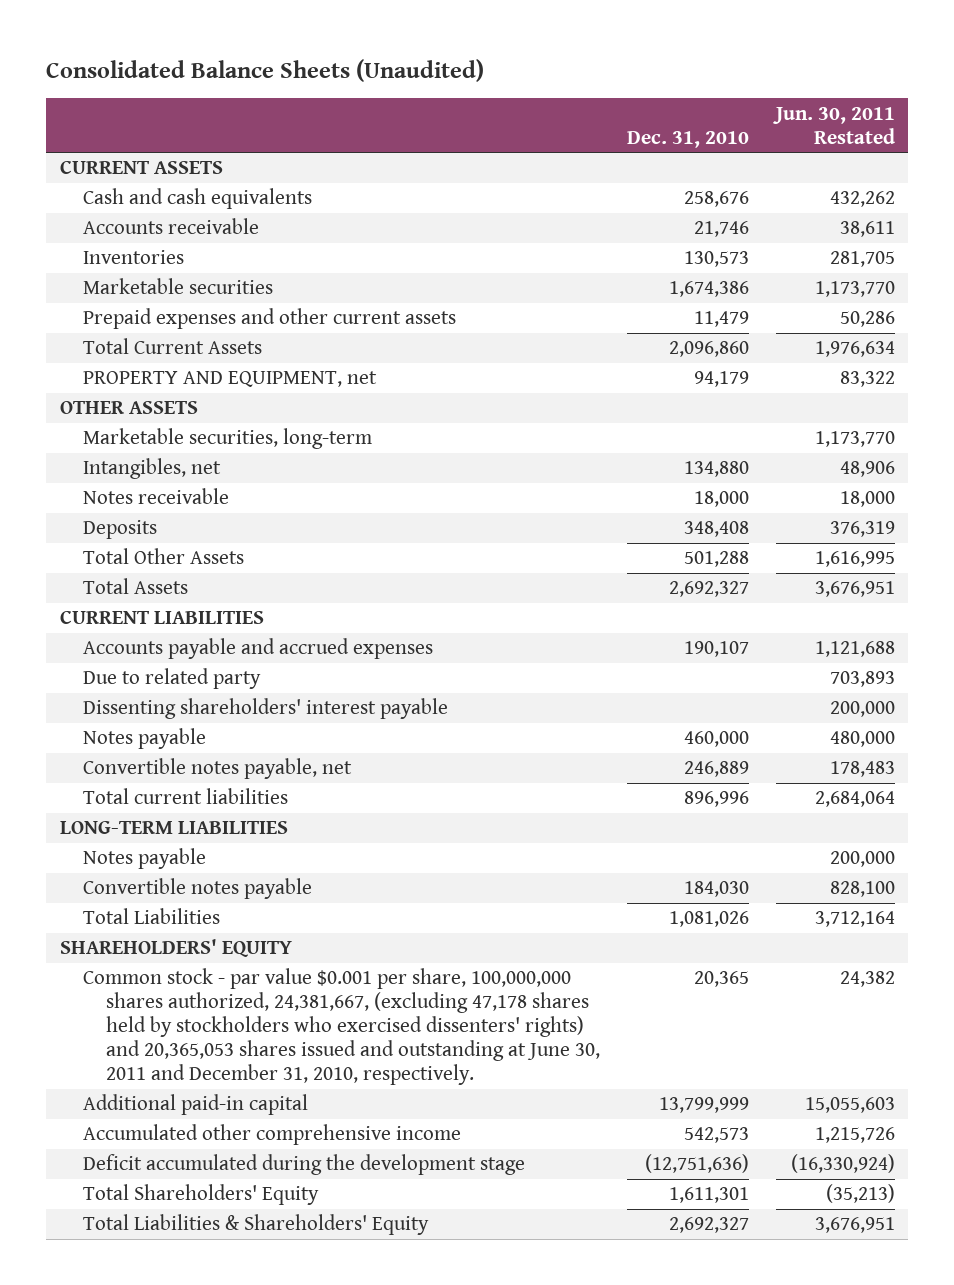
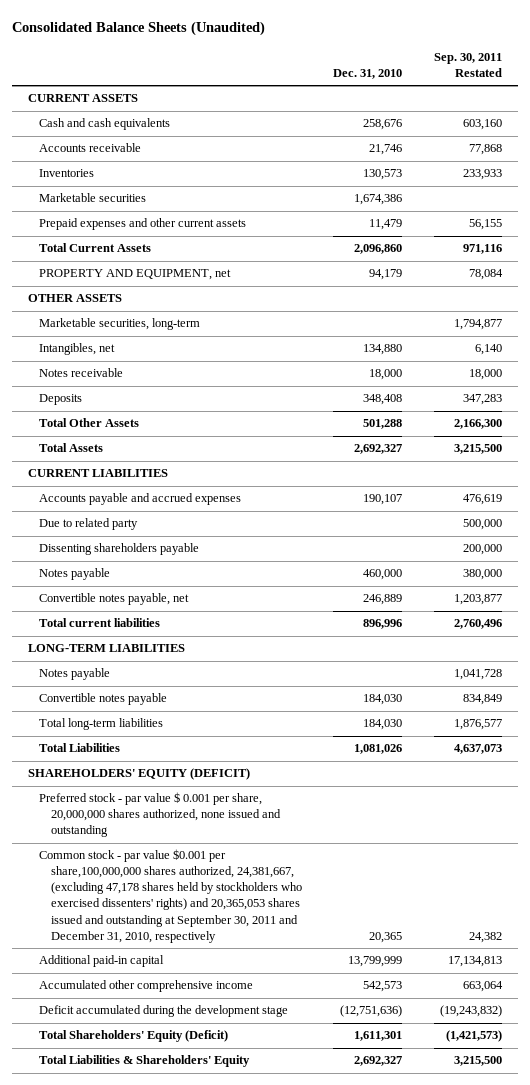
- | Dec. 31, 2010 | Jun. 30, 2011 Restated
+ | Dec. 31, 2010 | Sep. 30, 2011 Restated
- Dissenting shareholders' interest payable | | 200,000
+ Dissenting shareholders payable | | 200,000
+ Total long-term liabilities | 184,030 | 1,876,577
- SHAREHOLDERS' EQUITY
- Common stock - par value $0.001 per share, 100,000,000 shares authorized, 24,381,667, (excluding 47,178 shares held by stockholders who exercised dissenters' rights) and 20,365,053 shares issued and outstanding at June 30, 2011 and December 31, 2010, respectively. | 20,365 | 24,382
+ SHAREHOLDERS' EQUITY (DEFICIT)
+ Preferred stock - par value $ 0.001 per share, 20,000,000 shares authorized, none issued and outstanding
+ Common stock - par value $0.001 per share,100,000,000 shares authorized, 24,381,667, (excluding 47,178 shares held by stockholders who exercised dissenters' rights) and 20,365,053 shares issued and outstanding at September 30, 2011 and December 31, 2010, respectively | 20,365 | 24,382
- Total Shareholders' Equity | 1,611,301 | (35,213)
+ Total Shareholders' Equity (Deficit) | 1,611,301 | (1,421,573)

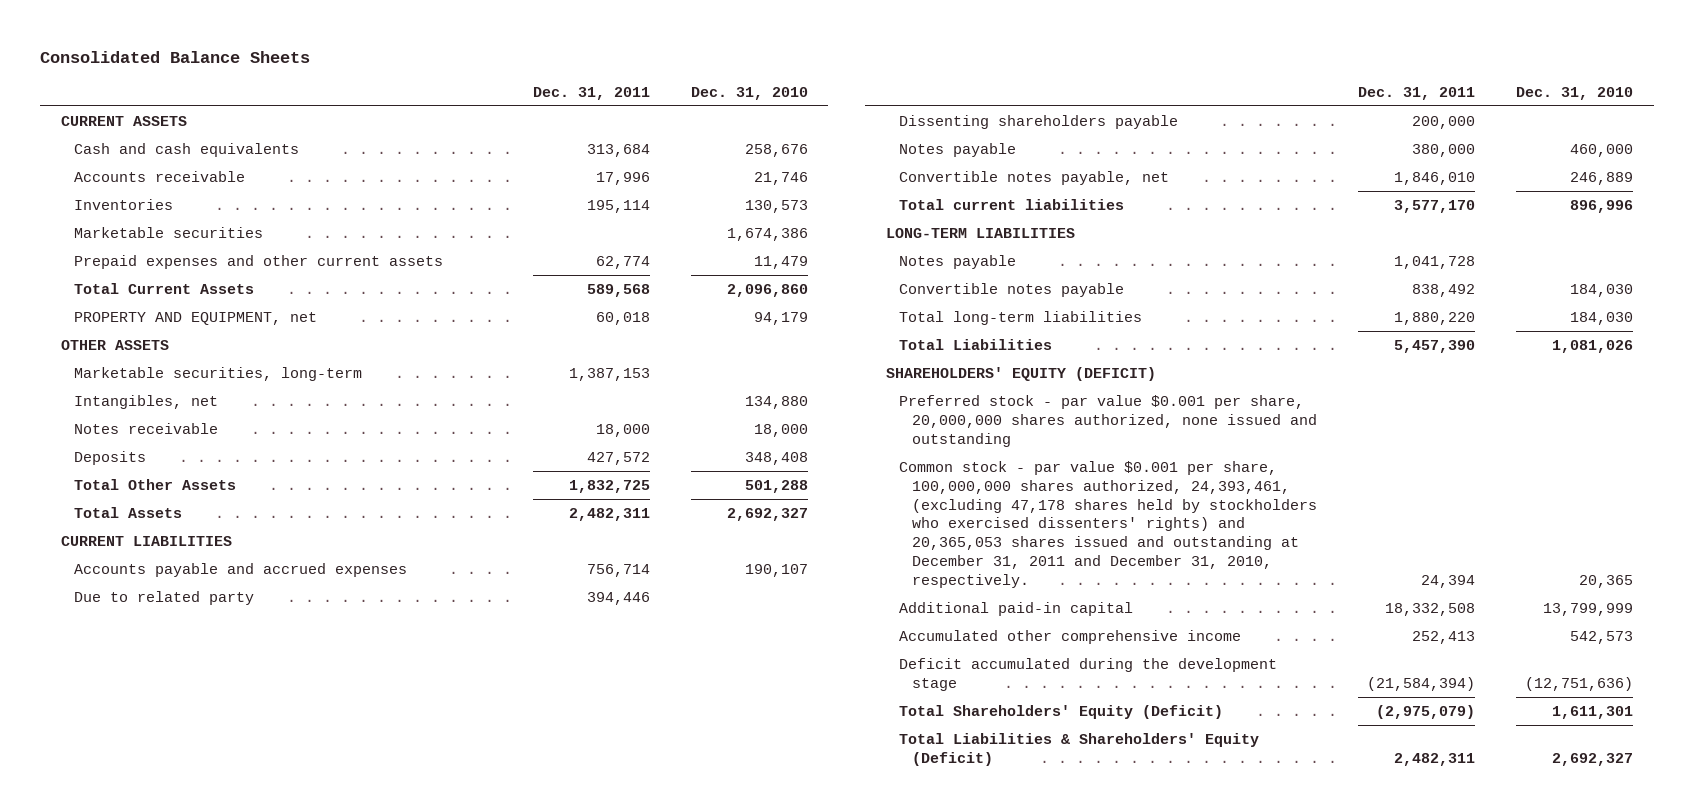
- Consolidated Balance Sheets (Unaudited)
+ Consolidated Balance Sheets
- | Dec. 31, 2010 | Sep. 30, 2011 Restated
+ | Dec. 31, 2011 | Dec. 31, 2010
- Preferred stock - par value $ 0.001 per share, 20,000,000 shares authorized, none issued and outstanding
- Common stock - par value $0.001 per share,100,000,000 shares authorized, 24,381,667, (excluding 47,178 shares held by stockholders who exercised dissenters' rights) and 20,365,053 shares issued and outstanding at September 30, 2011 and December 31, 2010, respectively | 20,365 | 24,382
+ Preferred stock - par value $0.001 per share, 20,000,000 shares authorized, none issued and outstanding
+ Common stock - par value $0.001 per share, 100,000,000 shares authorized, 24,393,461, (excluding 47,178 shares held by stockholders who exercised dissenters' rights) and 20,365,053 shares issued and outstanding at December 31, 2011 and December 31, 2010, respectively. | 24,394 | 20,365
- Total Liabilities & Shareholders' Equity | 2,692,327 | 3,215,500
+ Total Liabilities & Shareholders' Equity (Deficit) | 2,482,311 | 2,692,327

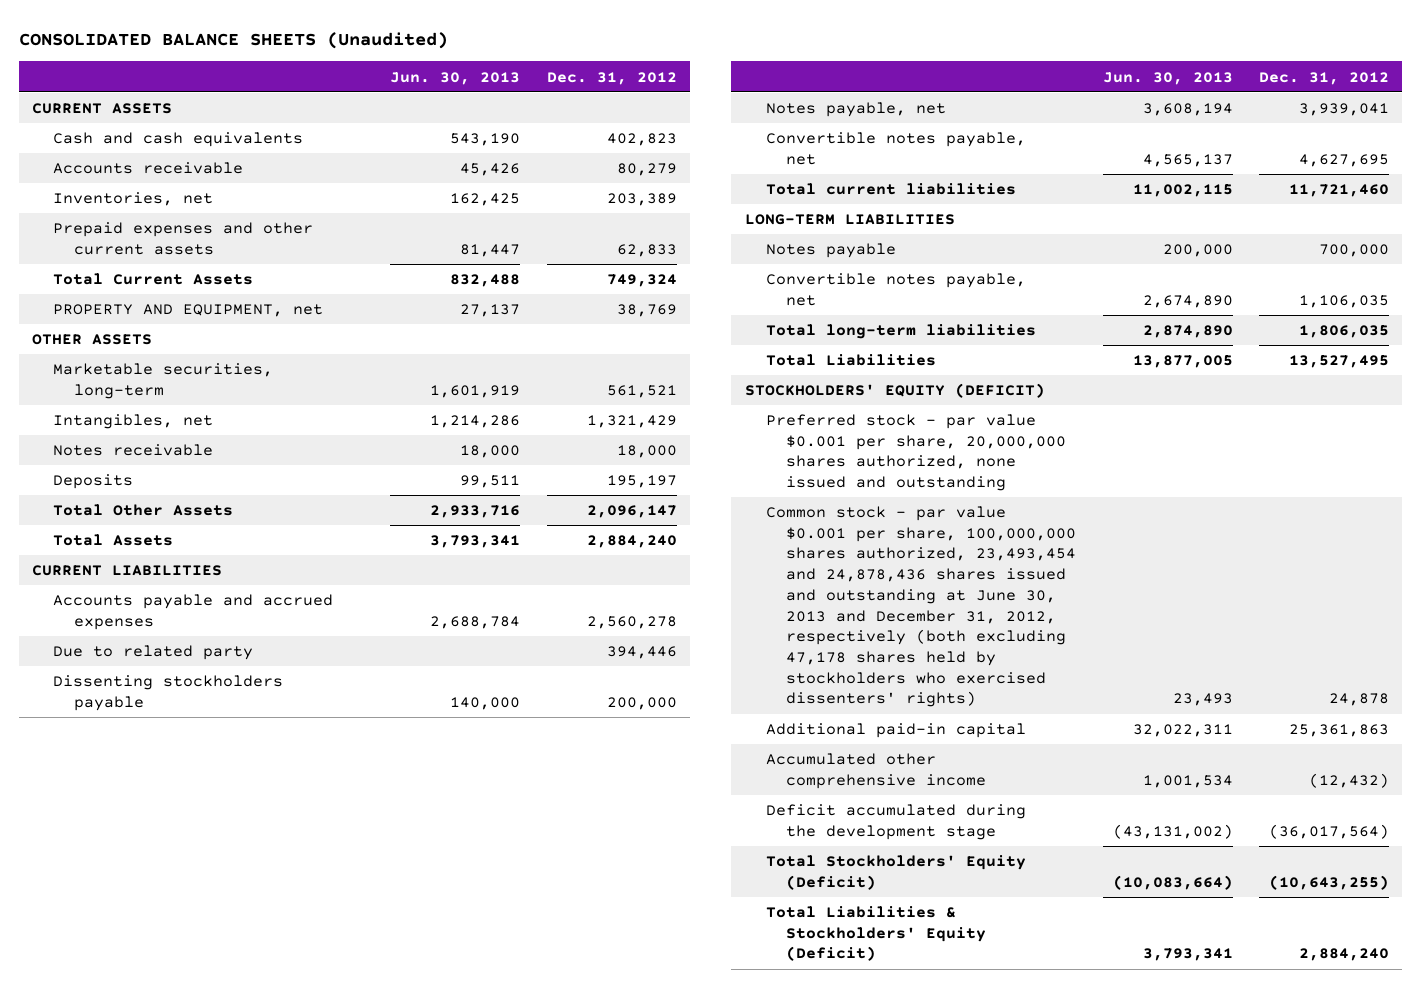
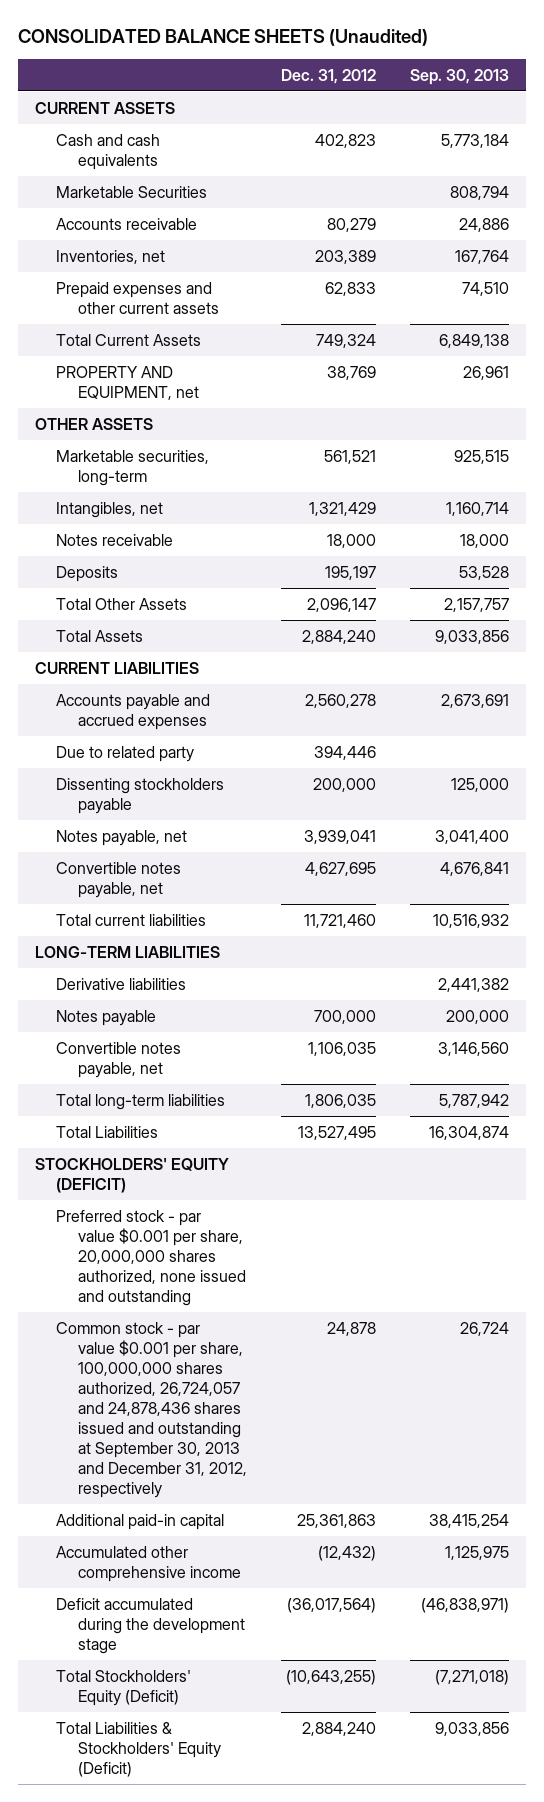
- | Jun. 30, 2013 | Dec. 31, 2012
+ | Dec. 31, 2012 | Sep. 30, 2013
+ Marketable Securities | | 808,794
+ Derivative liabilities | | 2,441,382
- Common stock - par value $0.001 per share, 100,000,000 shares authorized, 23,493,454 and 24,878,436 shares issued and outstanding at June 30, 2013 and December 31, 2012, respectively (both excluding 47,178 shares held by stockholders who exercised dissenters' rights) | 23,493 | 24,878
+ Common stock - par value $0.001 per share, 100,000,000 shares authorized, 26,724,057 and 24,878,436 shares issued and outstanding at September 30, 2013 and December 31, 2012, respectively | 24,878 | 26,724

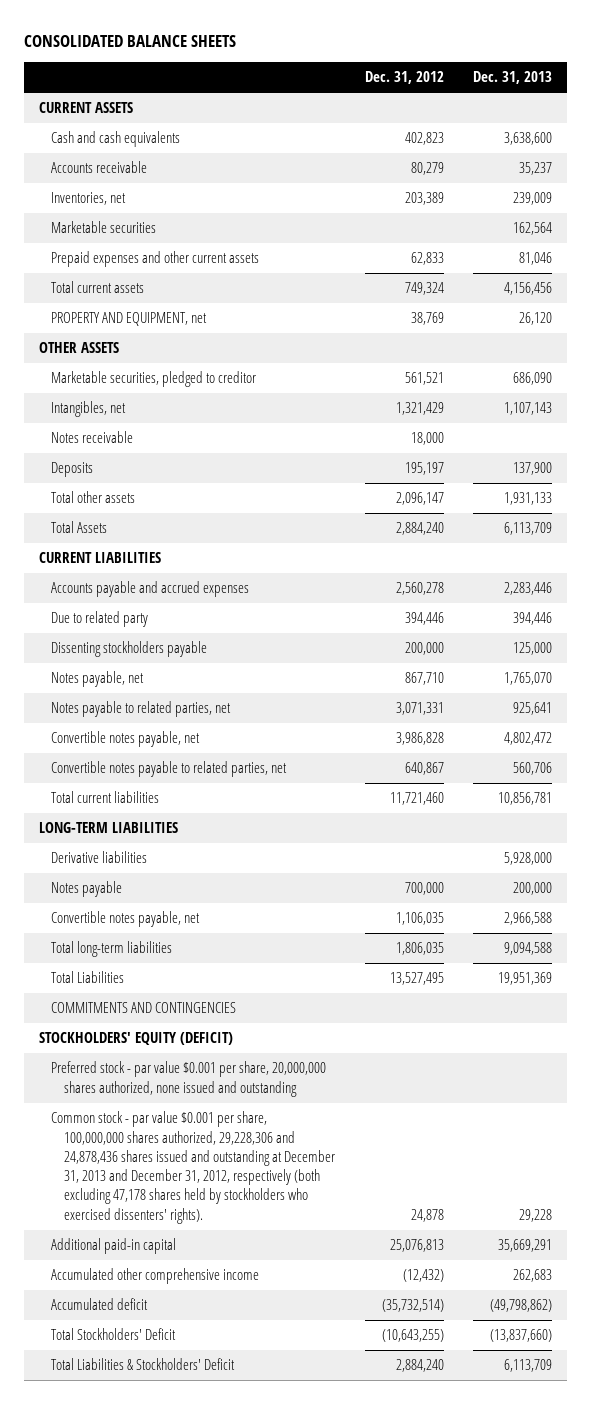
- CONSOLIDATED BALANCE SHEETS (Unaudited)
+ CONSOLIDATED BALANCE SHEETS
- | Dec. 31, 2012 | Sep. 30, 2013
+ | Dec. 31, 2012 | Dec. 31, 2013
- Marketable Securities | | 808,794
+ Marketable securities | | 162,564
- Total Current Assets | 749,324 | 6,849,138
+ Total current assets | 749,324 | 4,156,456
- Marketable securities, long-term | 561,521 | 925,515
+ Marketable securities, pledged to creditor | 561,521 | 686,090
- Total Other Assets | 2,096,147 | 2,157,757
+ Total other assets | 2,096,147 | 1,931,133
- Notes payable, net | 3,939,041 | 3,041,400
- Convertible notes payable, net | 4,627,695 | 4,676,841
+ Notes payable, net | 867,710 | 1,765,070
+ Notes payable to related parties, net | 3,071,331 | 925,641
+ Convertible notes payable, net | 3,986,828 | 4,802,472
+ Convertible notes payable to related parties, net | 640,867 | 560,706
+ COMMITMENTS AND CONTINGENCIES
- Common stock - par value $0.001 per share, 100,000,000 shares authorized, 26,724,057 and 24,878,436 shares issued and outstanding at September 30, 2013 and December 31, 2012, respectively | 24,878 | 26,724
- Additional paid-in capital | 25,361,863 | 38,415,254
+ Common stock - par value $0.001 per share, 100,000,000 shares authorized, 29,228,306 and 24,878,436 shares issued and outstanding at December 31, 2013 and December 31, 2012, respectively (both excluding 47,178 shares held by stockholders who exercised dissenters' rights). | 24,878 | 29,228
+ Additional paid-in capital | 25,076,813 | 35,669,291
- Deficit accumulated during the development stage | (36,017,564) | (46,838,971)
- Total Stockholders' Equity (Deficit) | (10,643,255) | (7,271,018)
- Total Liabilities & Stockholders' Equity (Deficit) | 2,884,240 | 9,033,856
+ Accumulated deficit | (35,732,514) | (49,798,862)
+ Total Stockholders' Deficit | (10,643,255) | (13,837,660)
+ Total Liabilities & Stockholders' Deficit | 2,884,240 | 6,113,709

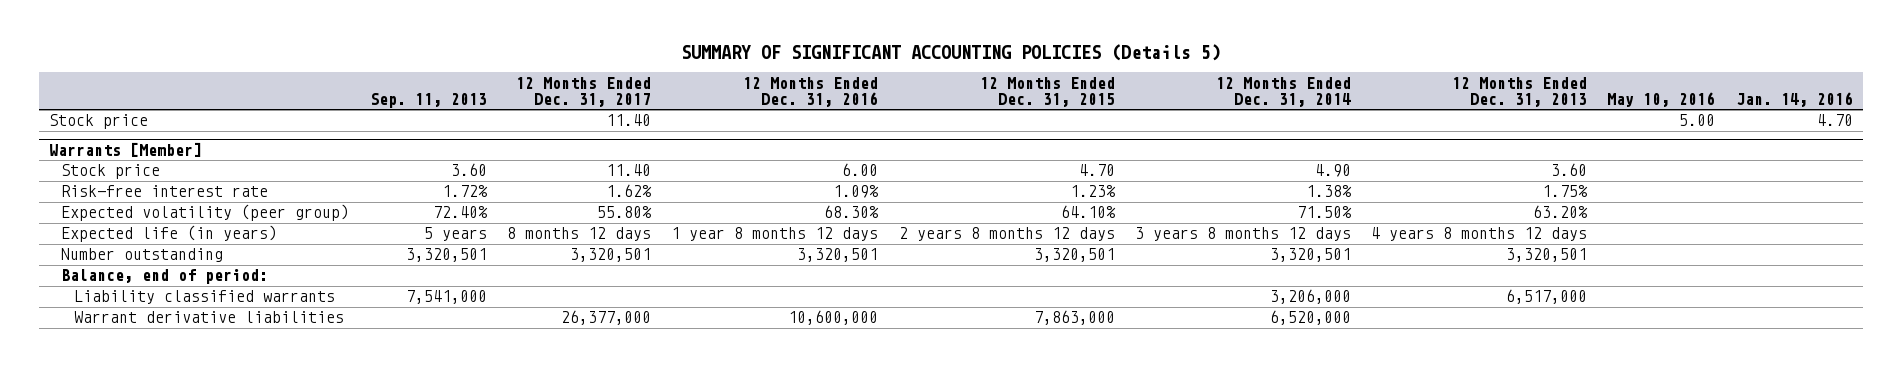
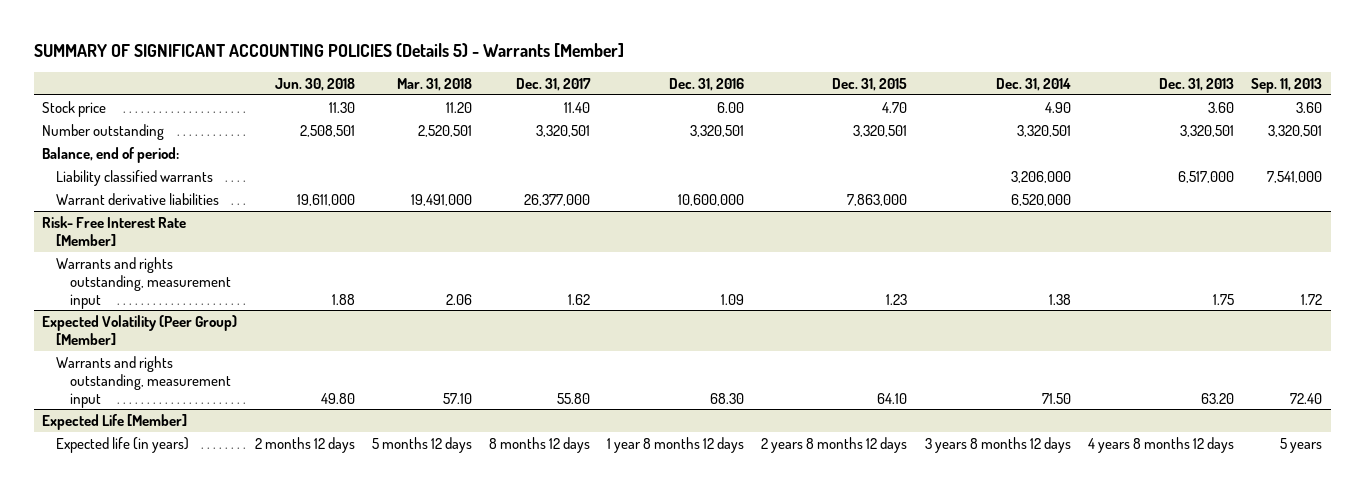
- SUMMARY OF SIGNIFICANT ACCOUNTING POLICIES (Details 5)
+ SUMMARY OF SIGNIFICANT ACCOUNTING POLICIES (Details 5) - Warrants [Member]
- | Sep. 11, 2013 | 12 Months Ended Dec. 31, 2017 | 12 Months Ended Dec. 31, 2016 | 12 Months Ended Dec. 31, 2015 | 12 Months Ended Dec. 31, 2014 | 12 Months Ended Dec. 31, 2013 | May 10, 2016 | Jan. 14, 2016
+ | Jun. 30, 2018 | Mar. 31, 2018 | Dec. 31, 2017 | Dec. 31, 2016 | Dec. 31, 2015 | Dec. 31, 2014 | Dec. 31, 2013 | Sep. 11, 2013
- Stock price | | 11.40 | | | | | 5.00 | 4.70
- Warrants [Member]
- Risk-free interest rate | 1.72% | 1.62% | 1.09% | 1.23% | 1.38% | 1.75% | |
- Expected volatility (peer group) | 72.40% | 55.80% | 68.30% | 64.10% | 71.50% | 63.20% | |
- Expected life (in years) | 5 years | 8 months 12 days | 1 year 8 months 12 days | 2 years 8 months 12 days | 3 years 8 months 12 days | 4 years 8 months 12 days | |
+ Risk- Free Interest Rate [Member]
+ Warrants and rights outstanding, measurement input | 1.88 | 2.06 | 1.62 | 1.09 | 1.23 | 1.38 | 1.75 | 1.72
+ Expected Volatility (Peer Group) [Member]
+ Warrants and rights outstanding, measurement input | 49.80 | 57.10 | 55.80 | 68.30 | 64.10 | 71.50 | 63.20 | 72.40
+ Expected Life [Member]
+ Expected life (in years) | 2 months 12 days | 5 months 12 days | 8 months 12 days | 1 year 8 months 12 days | 2 years 8 months 12 days | 3 years 8 months 12 days | 4 years 8 months 12 days | 5 years

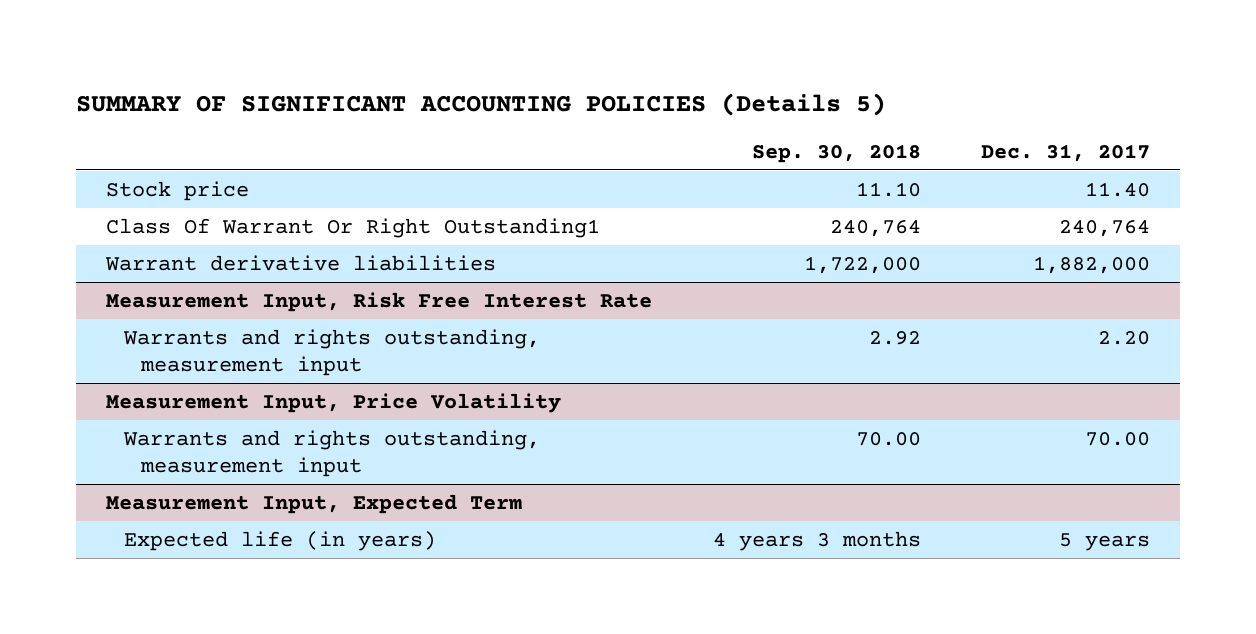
- SUMMARY OF SIGNIFICANT ACCOUNTING POLICIES (Details 5) - Warrants [Member]
+ SUMMARY OF SIGNIFICANT ACCOUNTING POLICIES (Details 5)
- | Jun. 30, 2018 | Mar. 31, 2018 | Dec. 31, 2017 | Dec. 31, 2016 | Dec. 31, 2015 | Dec. 31, 2014 | Dec. 31, 2013 | Sep. 11, 2013
+ | Sep. 30, 2018 | Dec. 31, 2017
- Number outstanding | 2,508,501 | 2,520,501 | 3,320,501 | 3,320,501 | 3,320,501 | 3,320,501 | 3,320,501 | 3,320,501
- Balance, end of period:
- Liability classified warrants | | | | | | 3,206,000 | 6,517,000 | 7,541,000
- Warrant derivative liabilities | 19,611,000 | 19,491,000 | 26,377,000 | 10,600,000 | 7,863,000 | 6,520,000 | |
- Risk- Free Interest Rate [Member]
- Warrants and rights outstanding, measurement input | 1.88 | 2.06 | 1.62 | 1.09 | 1.23 | 1.38 | 1.75 | 1.72
- Expected Volatility (Peer Group) [Member]
- Warrants and rights outstanding, measurement input | 49.80 | 57.10 | 55.80 | 68.30 | 64.10 | 71.50 | 63.20 | 72.40
- Expected Life [Member]
- Expected life (in years) | 2 months 12 days | 5 months 12 days | 8 months 12 days | 1 year 8 months 12 days | 2 years 8 months 12 days | 3 years 8 months 12 days | 4 years 8 months 12 days | 5 years
+ Class Of Warrant Or Right Outstanding1 | 240,764 | 240,764
+ Warrant derivative liabilities | 1,722,000 | 1,882,000
+ Measurement Input, Risk Free Interest Rate
+ Warrants and rights outstanding, measurement input | 2.92 | 2.20
+ Measurement Input, Price Volatility
+ Warrants and rights outstanding, measurement input | 70.00 | 70.00
+ Measurement Input, Expected Term
+ Expected life (in years) | 4 years 3 months | 5 years

